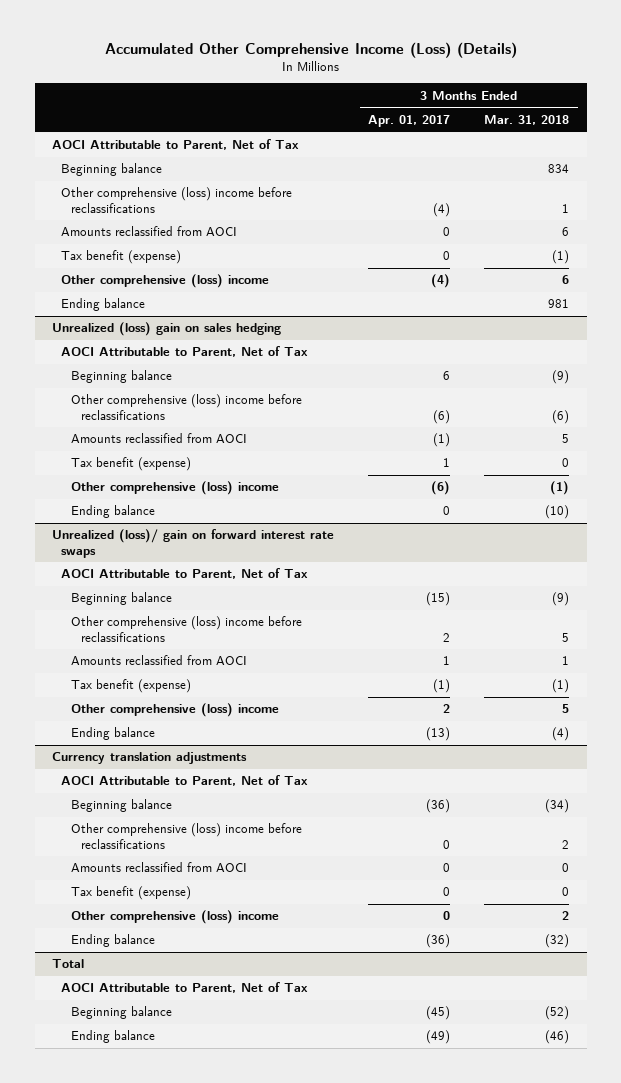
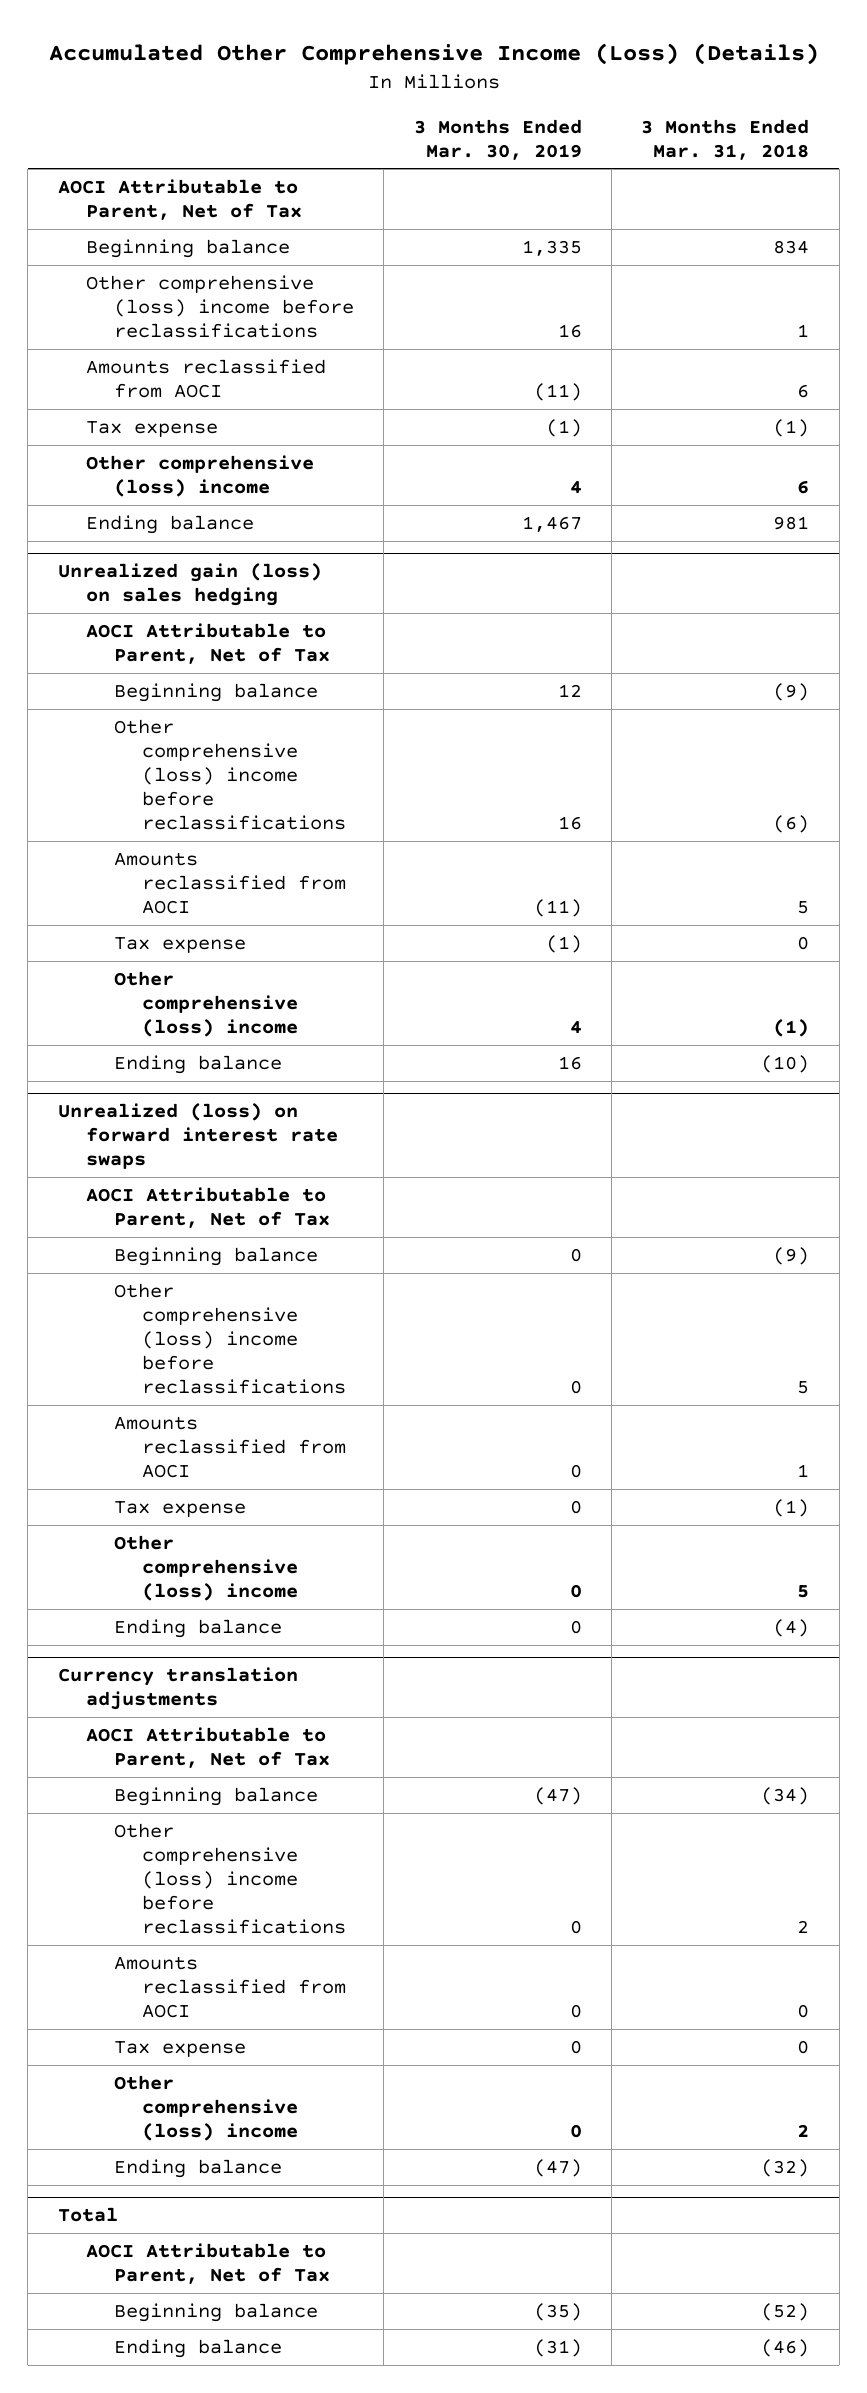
- | 3 Months Ended Apr. 01, 2017 | 3 Months Ended Mar. 31, 2018
+ | 3 Months Ended Mar. 30, 2019 | 3 Months Ended Mar. 31, 2018
- Tax benefit (expense) | 0 | (1)
+ Tax expense | (1) | (1)
- Unrealized (loss) gain on sales hedging
+ Unrealized gain (loss) on sales hedging
- Tax benefit (expense) | 1 | 0
+ Tax expense | (1) | 0
- Unrealized (loss)/ gain on forward interest rate swaps
+ Unrealized (loss) on forward interest rate swaps
- Tax benefit (expense) | (1) | (1)
+ Tax expense | 0 | (1)
@ Currency translation adjustments
- Tax benefit (expense) | 0 | 0
+ Tax expense | 0 | 0

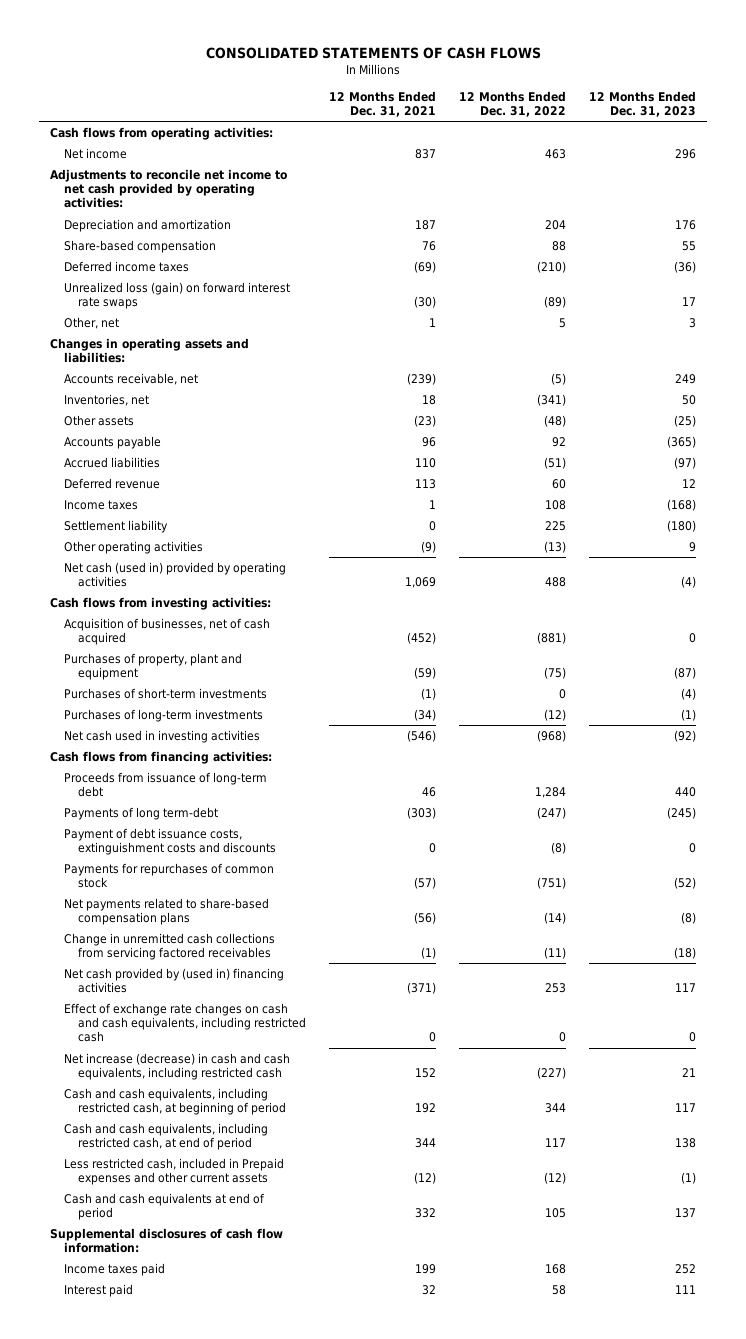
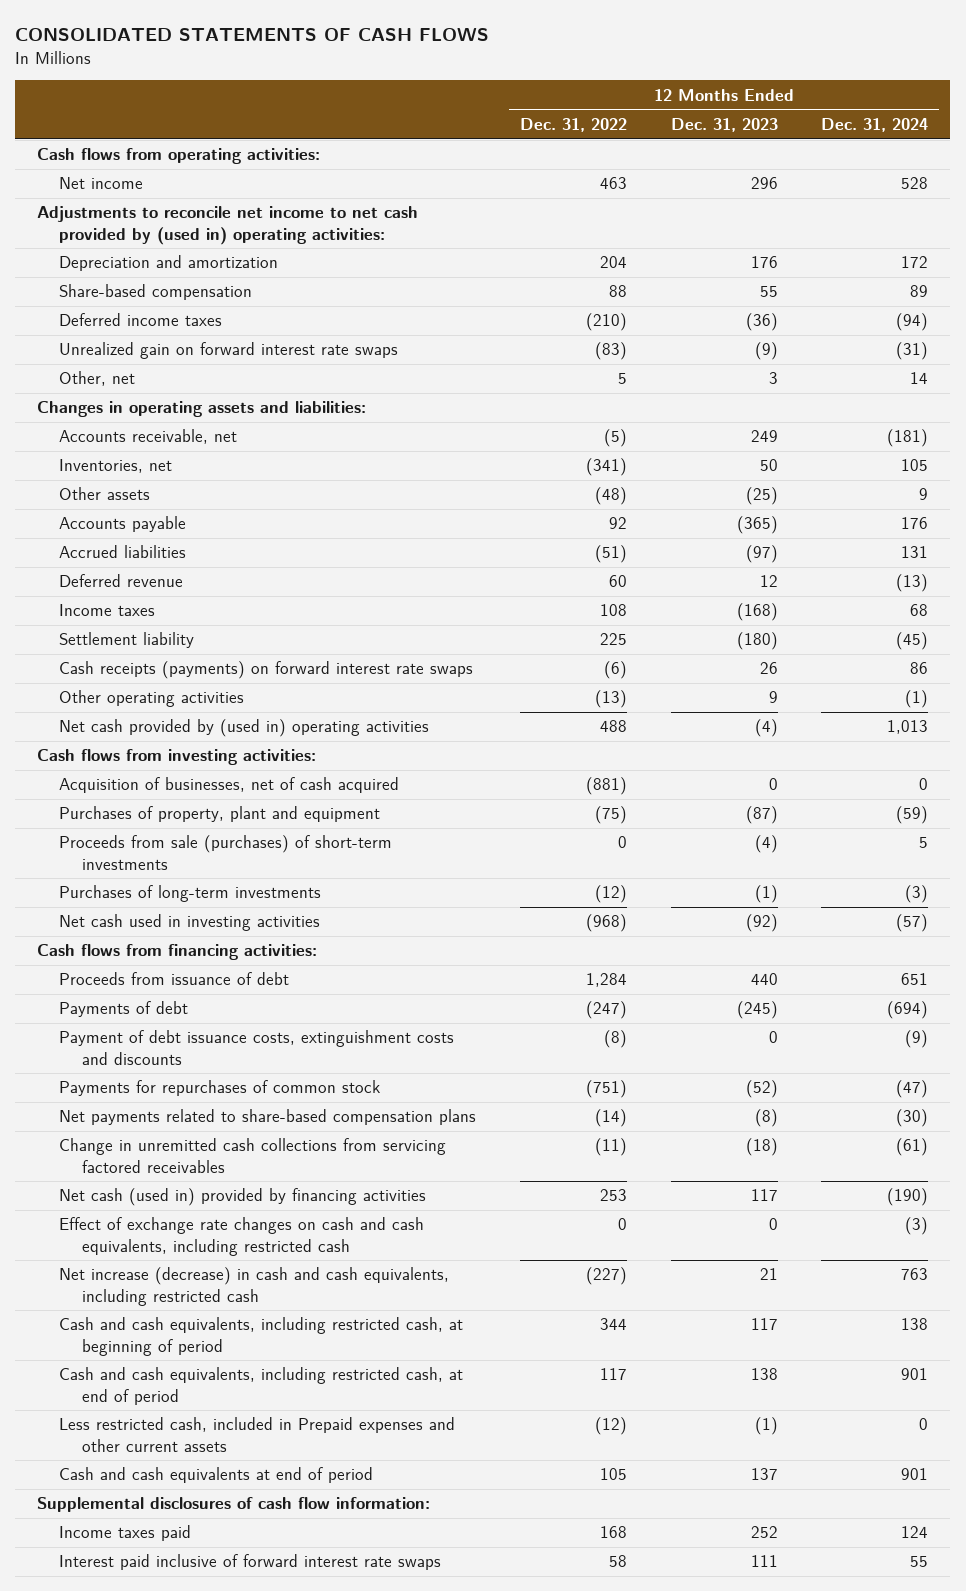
- | 12 Months Ended Dec. 31, 2021 | 12 Months Ended Dec. 31, 2022 | 12 Months Ended Dec. 31, 2023
+ | 12 Months Ended Dec. 31, 2022 | 12 Months Ended Dec. 31, 2023 | 12 Months Ended Dec. 31, 2024
- Adjustments to reconcile net income to net cash provided by operating activities:
+ Adjustments to reconcile net income to net cash provided by (used in) operating activities:
- Unrealized loss (gain) on forward interest rate swaps | (30) | (89) | 17
+ Unrealized gain on forward interest rate swaps | (83) | (9) | (31)
+ Cash receipts (payments) on forward interest rate swaps | (6) | 26 | 86
- Net cash (used in) provided by operating activities | 1,069 | 488 | (4)
+ Net cash provided by (used in) operating activities | 488 | (4) | 1,013
- Purchases of short-term investments | (1) | 0 | (4)
+ Proceeds from sale (purchases) of short-term investments | 0 | (4) | 5
- Proceeds from issuance of long-term debt | 46 | 1,284 | 440
- Payments of long term-debt | (303) | (247) | (245)
+ Proceeds from issuance of debt | 1,284 | 440 | 651
+ Payments of debt | (247) | (245) | (694)
- Net cash provided by (used in) financing activities | (371) | 253 | 117
+ Net cash (used in) provided by financing activities | 253 | 117 | (190)
- Interest paid | 32 | 58 | 111
+ Interest paid inclusive of forward interest rate swaps | 58 | 111 | 55

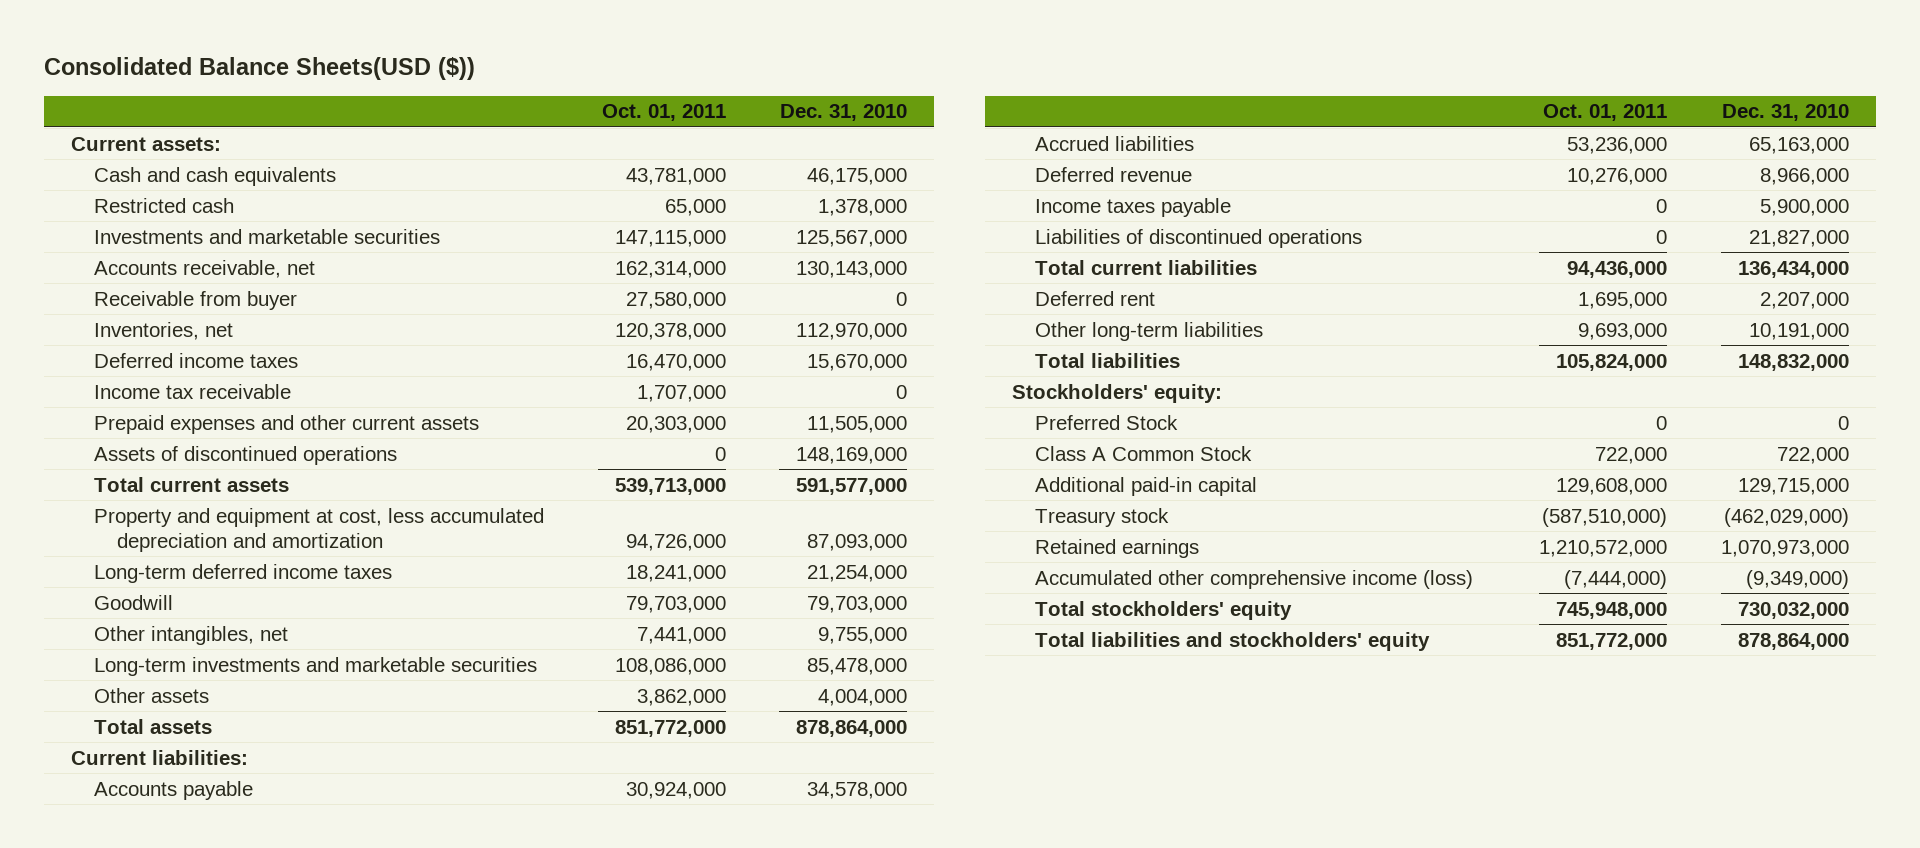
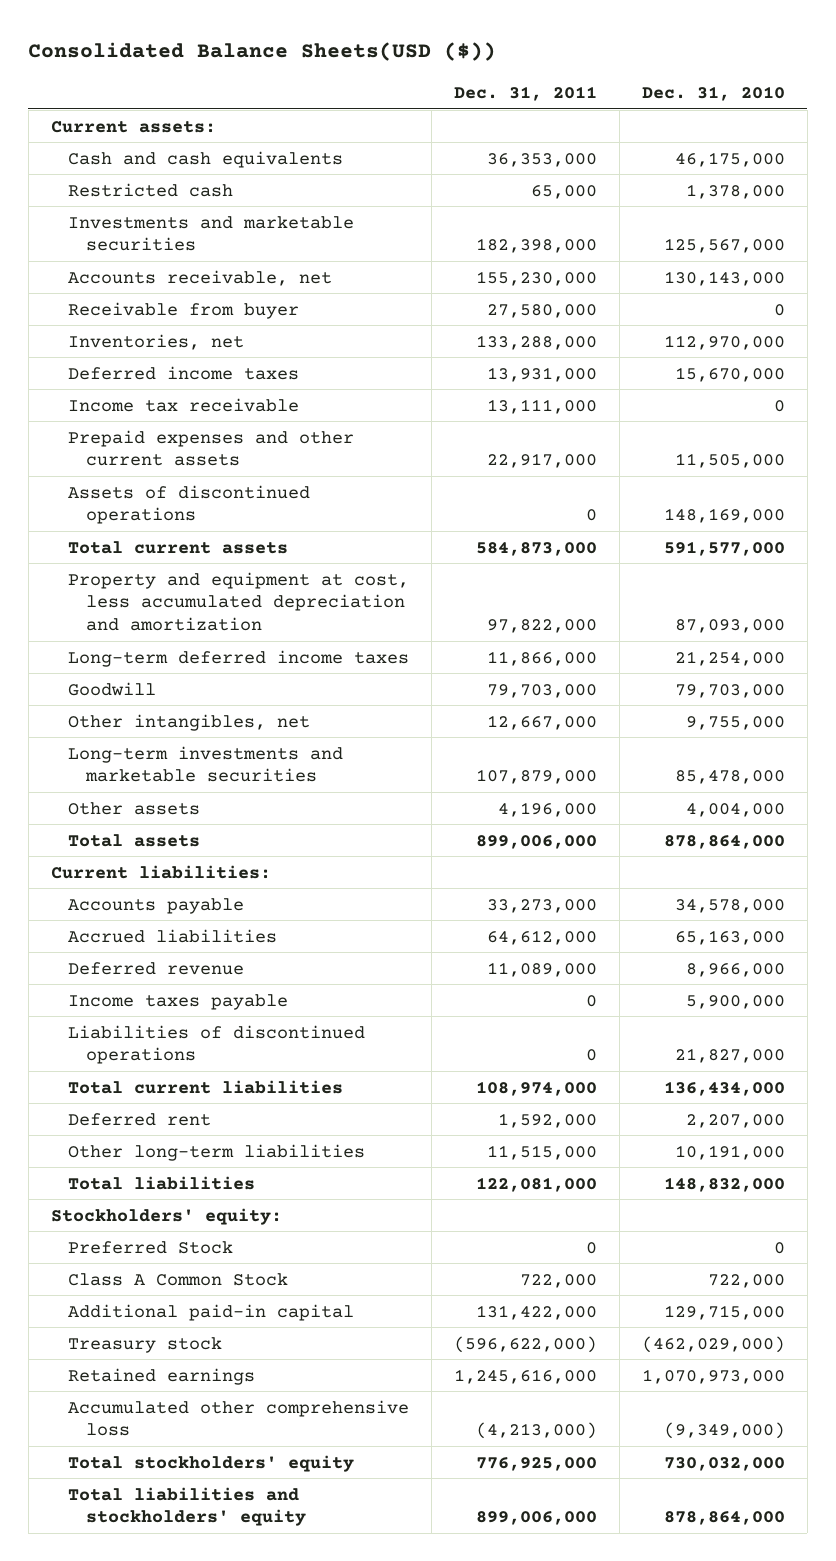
- | Oct. 01, 2011 | Dec. 31, 2010
+ | Dec. 31, 2011 | Dec. 31, 2010
- Accumulated other comprehensive income (loss) | (7,444,000) | (9,349,000)
+ Accumulated other comprehensive loss | (4,213,000) | (9,349,000)

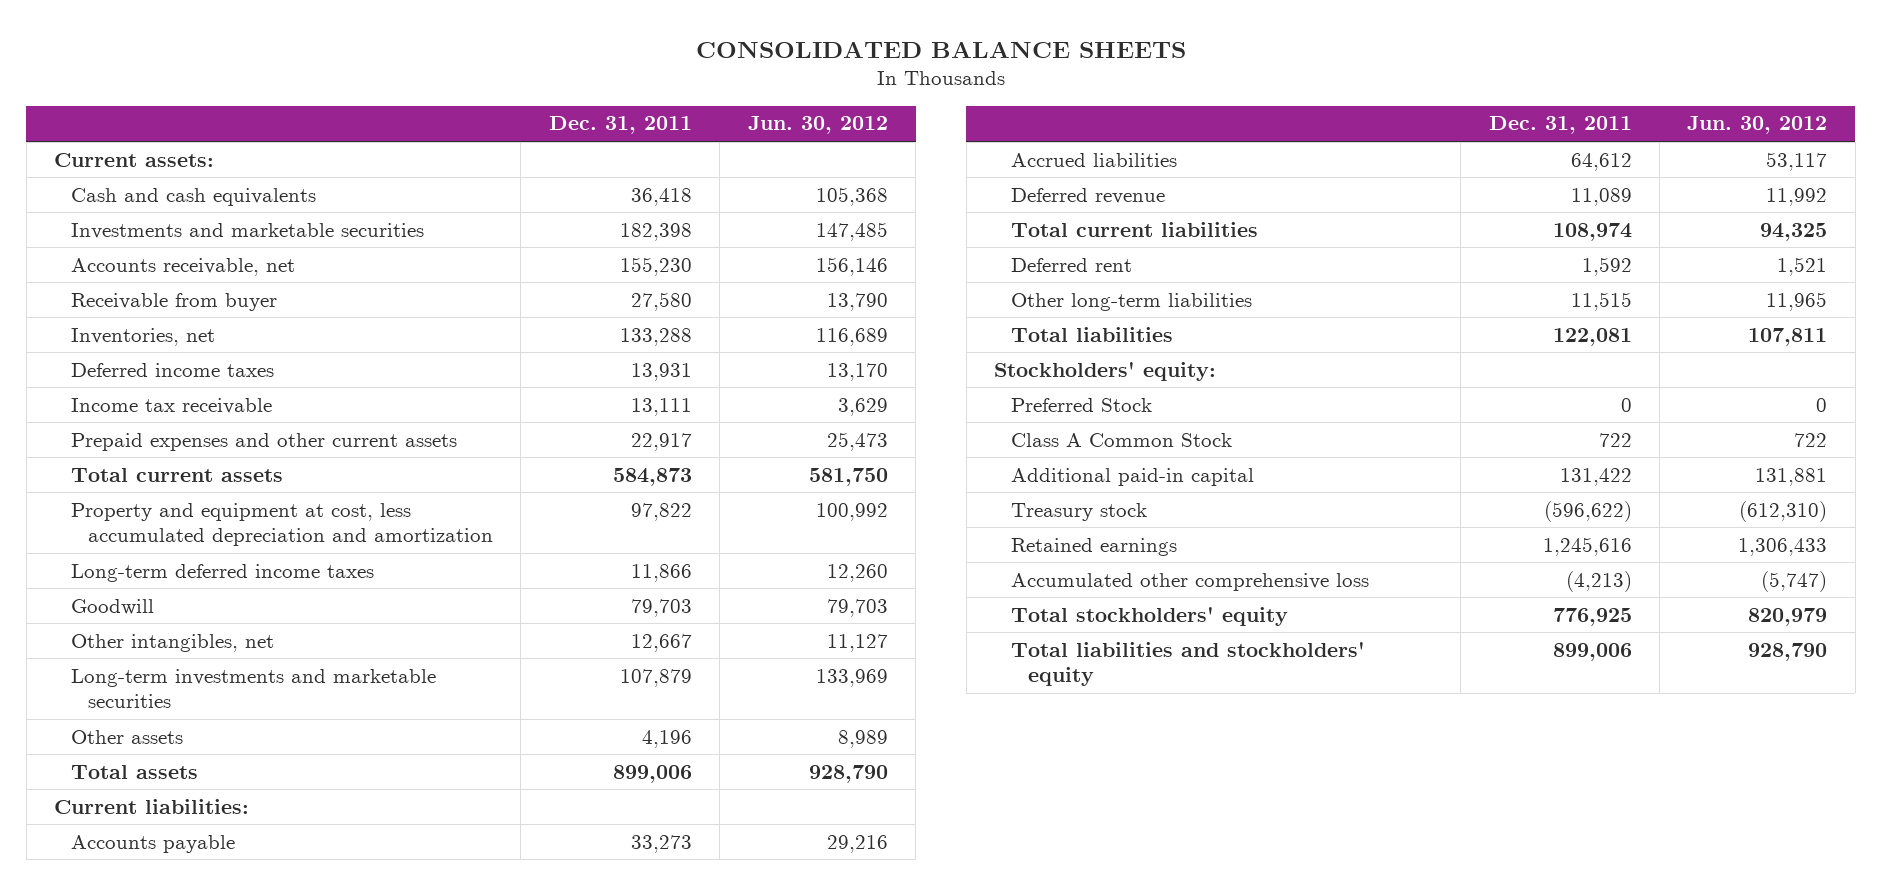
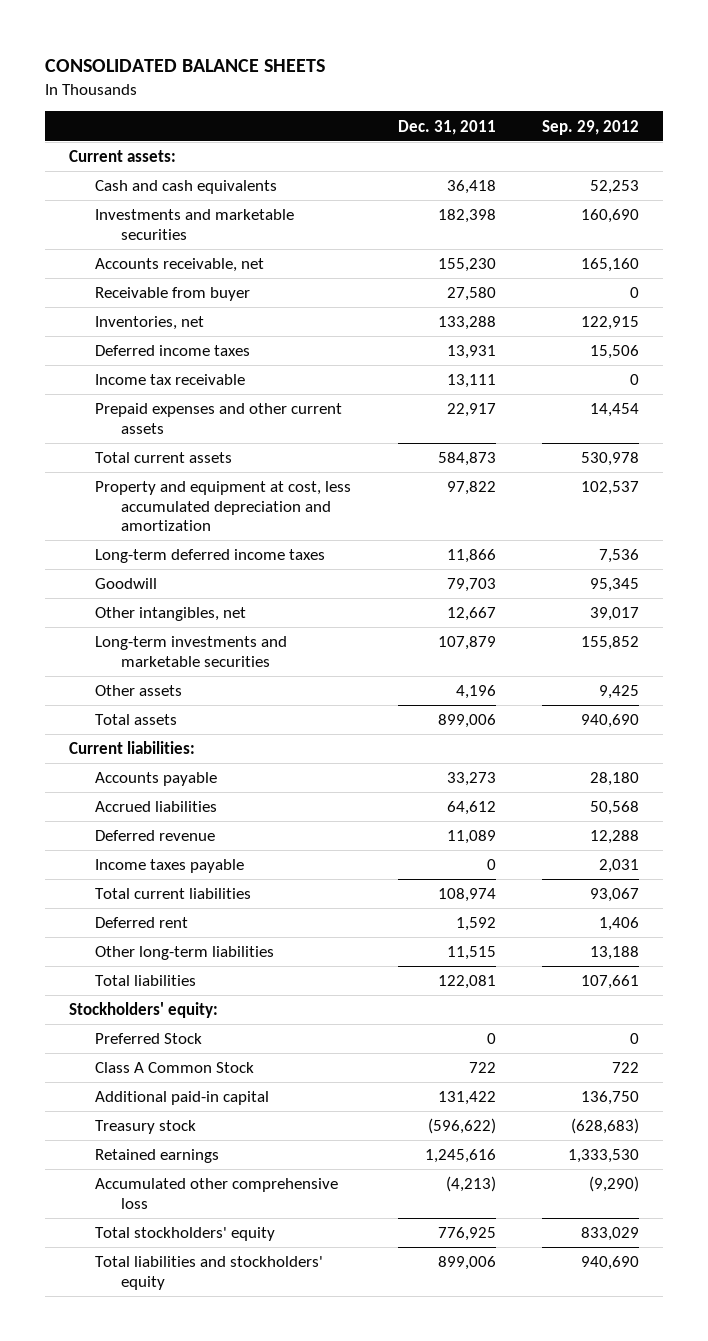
- | Dec. 31, 2011 | Jun. 30, 2012
+ | Dec. 31, 2011 | Sep. 29, 2012
+ Income taxes payable | 0 | 2,031

